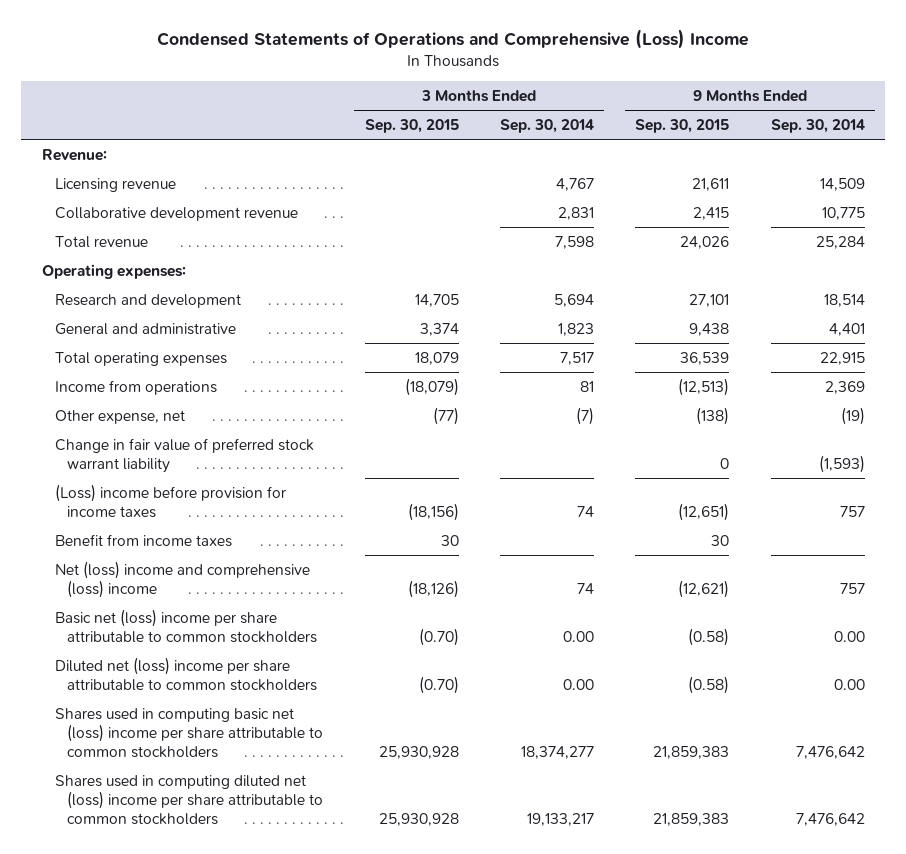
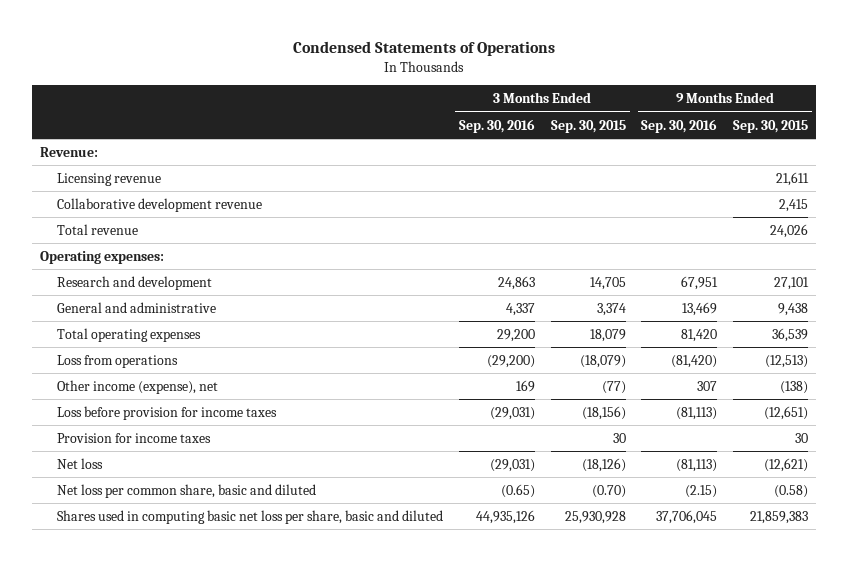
- Condensed Statements of Operations and Comprehensive (Loss) Income
+ Condensed Statements of Operations
- | 3 Months Ended Sep. 30, 2015 | 3 Months Ended Sep. 30, 2014 | 9 Months Ended Sep. 30, 2015 | 9 Months Ended Sep. 30, 2014
+ | 3 Months Ended Sep. 30, 2016 | 3 Months Ended Sep. 30, 2015 | 9 Months Ended Sep. 30, 2016 | 9 Months Ended Sep. 30, 2015
- Income from operations | (18,079) | 81 | (12,513) | 2,369
- Other expense, net | (77) | (7) | (138) | (19)
- Change in fair value of preferred stock warrant liability | | | 0 | (1,593)
- (Loss) income before provision for income taxes | (18,156) | 74 | (12,651) | 757
- Benefit from income taxes | 30 | | 30 |
- Net (loss) income and comprehensive (loss) income | (18,126) | 74 | (12,621) | 757
- Basic net (loss) income per share attributable to common stockholders | (0.70) | 0.00 | (0.58) | 0.00
- Diluted net (loss) income per share attributable to common stockholders | (0.70) | 0.00 | (0.58) | 0.00
- Shares used in computing basic net (loss) income per share attributable to common stockholders | 25,930,928 | 18,374,277 | 21,859,383 | 7,476,642
- Shares used in computing diluted net (loss) income per share attributable to common stockholders | 25,930,928 | 19,133,217 | 21,859,383 | 7,476,642
+ Loss from operations | (29,200) | (18,079) | (81,420) | (12,513)
+ Other income (expense), net | 169 | (77) | 307 | (138)
+ Loss before provision for income taxes | (29,031) | (18,156) | (81,113) | (12,651)
+ Provision for income taxes | | 30 | | 30
+ Net loss | (29,031) | (18,126) | (81,113) | (12,621)
+ Net loss per common share, basic and diluted | (0.65) | (0.70) | (2.15) | (0.58)
+ Shares used in computing basic net loss per share, basic and diluted | 44,935,126 | 25,930,928 | 37,706,045 | 21,859,383

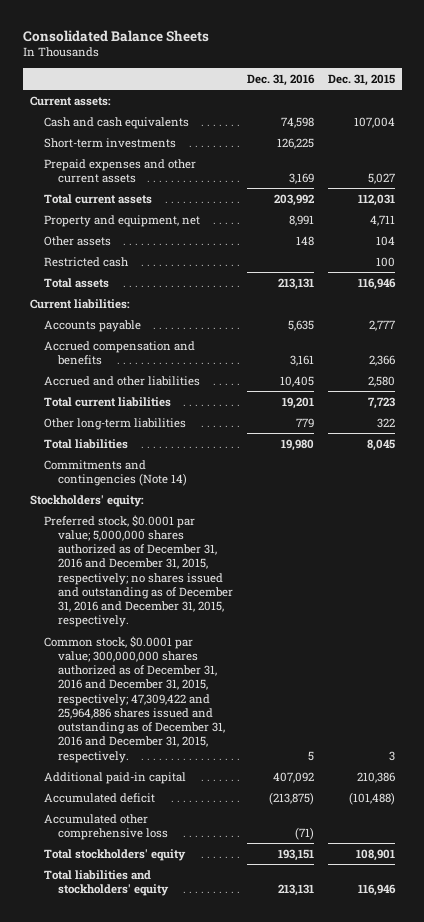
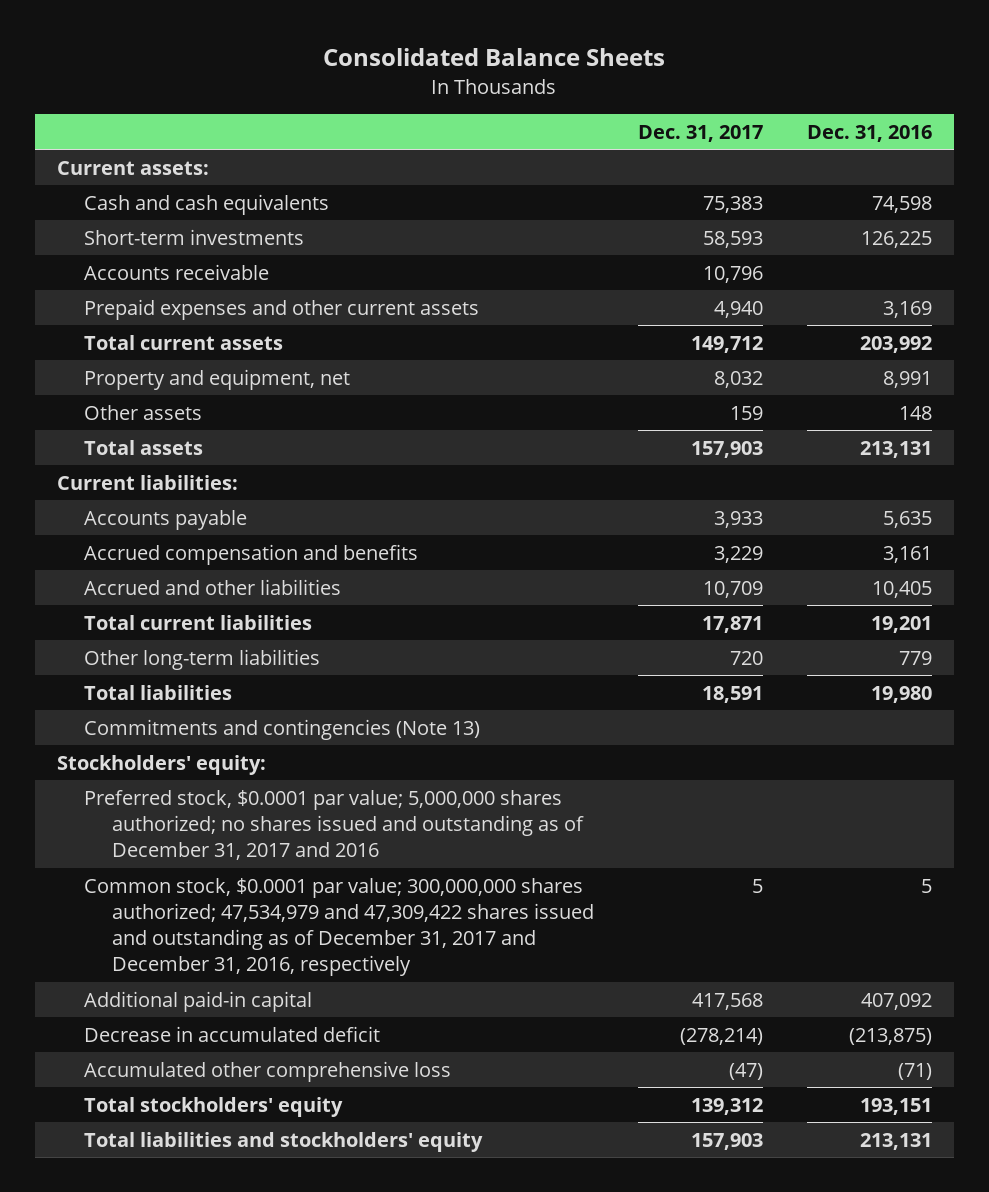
- | Dec. 31, 2016 | Dec. 31, 2015
+ | Dec. 31, 2017 | Dec. 31, 2016
+ Accounts receivable | 10,796 |
- Restricted cash | | 100
- Commitments and contingencies (Note 14)
+ Commitments and contingencies (Note 13)
- Preferred stock, $0.0001 par value; 5,000,000 shares authorized as of December 31, 2016 and December 31, 2015, respectively; no shares issued and outstanding as of December 31, 2016 and December 31, 2015, respectively.
- Common stock, $0.0001 par value; 300,000,000 shares authorized as of December 31, 2016 and December 31, 2015, respectively; 47,309,422 and 25,964,886 shares issued and outstanding as of December 31, 2016 and December 31, 2015, respectively. | 5 | 3
+ Preferred stock, $0.0001 par value; 5,000,000 shares authorized; no shares issued and outstanding as of December 31, 2017 and 2016
+ Common stock, $0.0001 par value; 300,000,000 shares authorized; 47,534,979 and 47,309,422 shares issued and outstanding as of December 31, 2017 and December 31, 2016, respectively | 5 | 5
- Accumulated deficit | (213,875) | (101,488)
+ Decrease in accumulated deficit | (278,214) | (213,875)

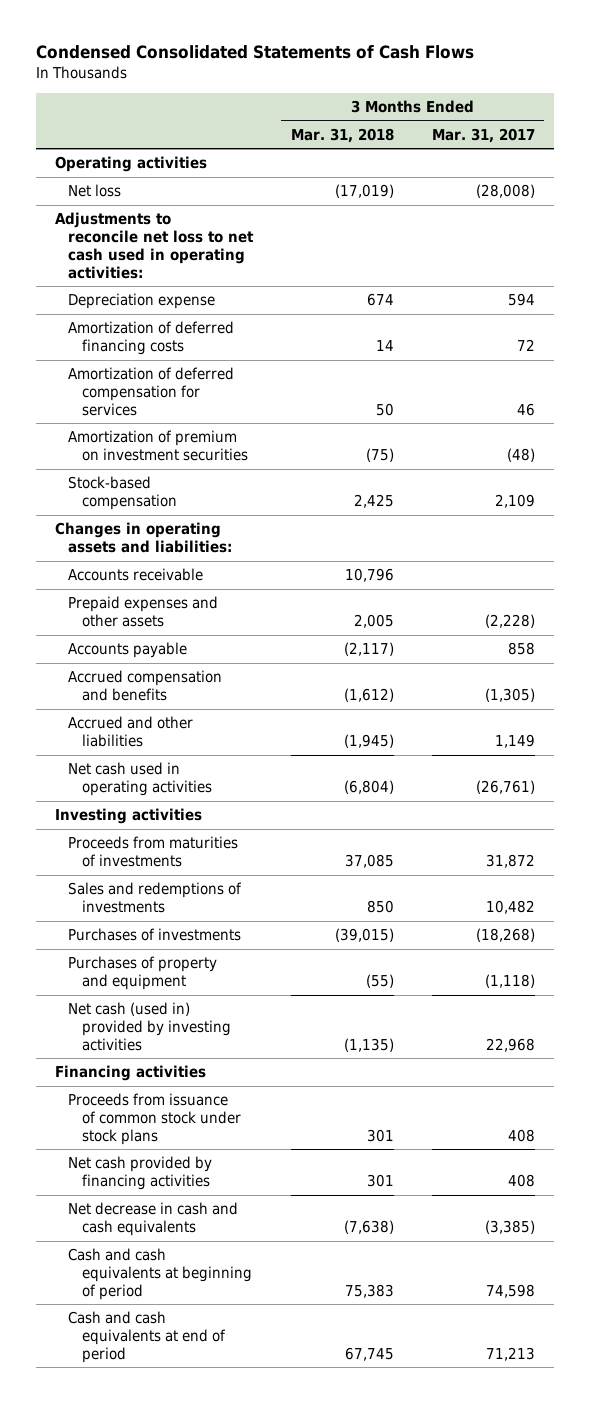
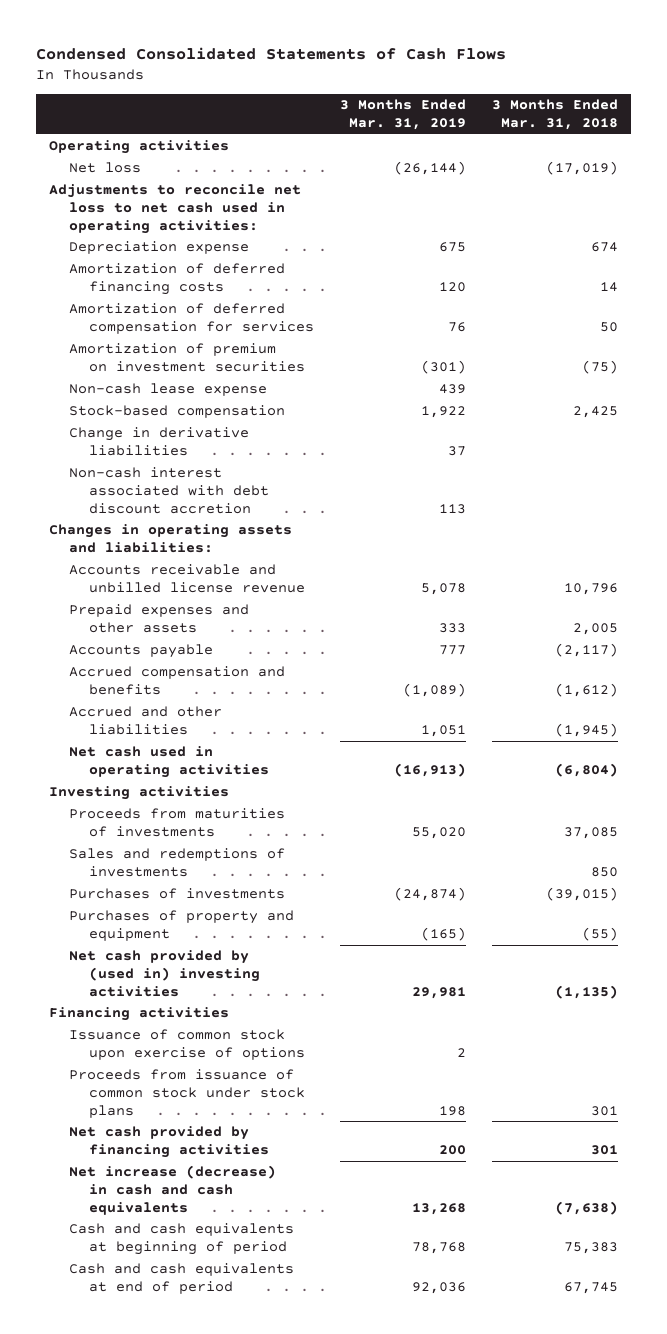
- | 3 Months Ended Mar. 31, 2018 | 3 Months Ended Mar. 31, 2017
+ | 3 Months Ended Mar. 31, 2019 | 3 Months Ended Mar. 31, 2018
+ Non-cash lease expense | 439 |
+ Change in derivative liabilities | 37 |
+ Non-cash interest associated with debt discount accretion | 113 |
- Accounts receivable | 10,796 |
+ Accounts receivable and unbilled license revenue | 5,078 | 10,796
- Net cash (used in) provided by investing activities | (1,135) | 22,968
+ Net cash provided by (used in) investing activities | 29,981 | (1,135)
+ Issuance of common stock upon exercise of options | 2 |
- Net decrease in cash and cash equivalents | (7,638) | (3,385)
+ Net increase (decrease) in cash and cash equivalents | 13,268 | (7,638)

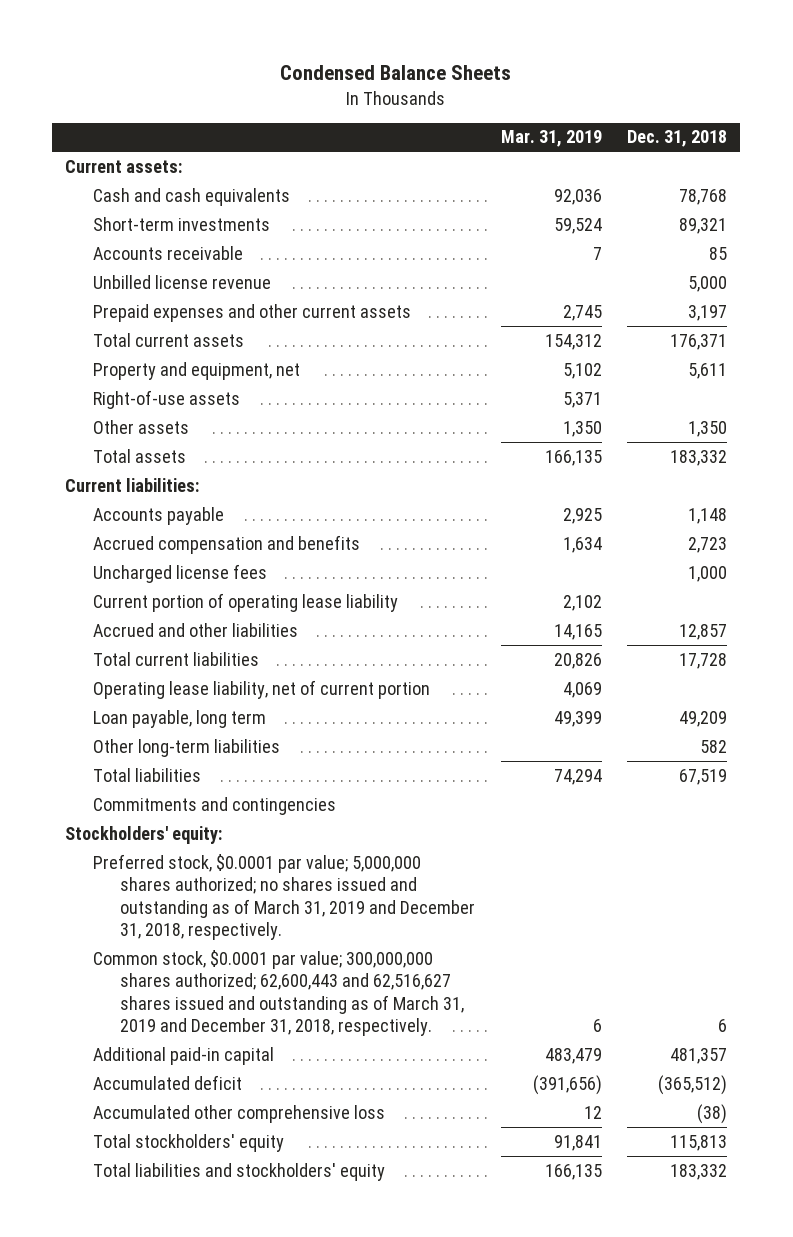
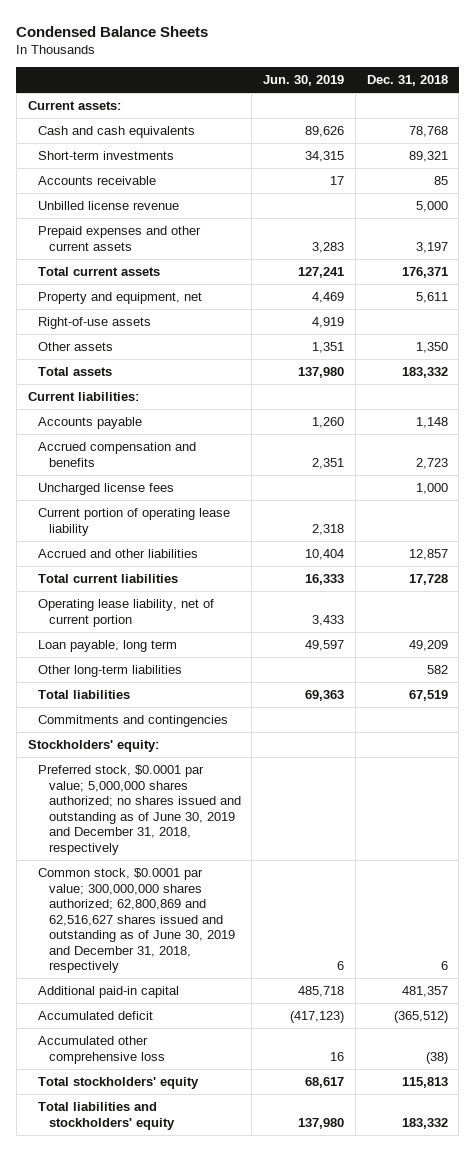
- | Mar. 31, 2019 | Dec. 31, 2018
+ | Jun. 30, 2019 | Dec. 31, 2018
- Preferred stock, $0.0001 par value; 5,000,000 shares authorized; no shares issued and outstanding as of March 31, 2019 and December 31, 2018, respectively.
- Common stock, $0.0001 par value; 300,000,000 shares authorized; 62,600,443 and 62,516,627 shares issued and outstanding as of March 31, 2019 and December 31, 2018, respectively. | 6 | 6
+ Preferred stock, $0.0001 par value; 5,000,000 shares authorized; no shares issued and outstanding as of June 30, 2019 and December 31, 2018, respectively
+ Common stock, $0.0001 par value; 300,000,000 shares authorized; 62,800,869 and 62,516,627 shares issued and outstanding as of June 30, 2019 and December 31, 2018, respectively | 6 | 6

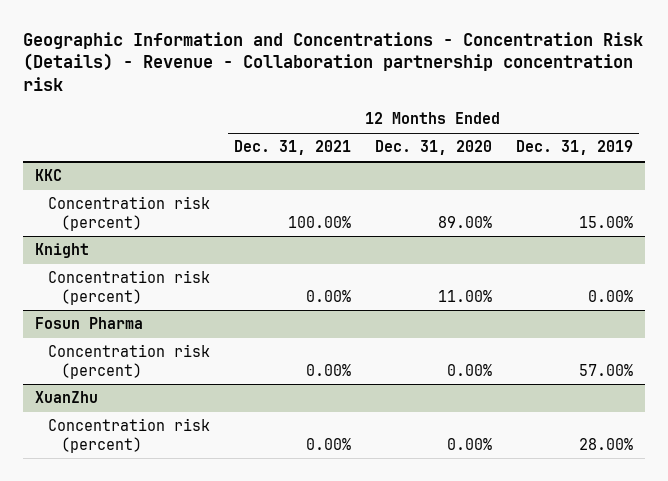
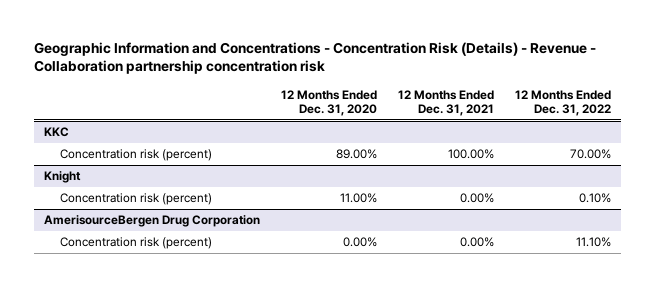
- | 12 Months Ended Dec. 31, 2021 | 12 Months Ended Dec. 31, 2020 | 12 Months Ended Dec. 31, 2019
+ | 12 Months Ended Dec. 31, 2020 | 12 Months Ended Dec. 31, 2021 | 12 Months Ended Dec. 31, 2022
- Fosun Pharma
- Concentration risk (percent) | 0.00% | 0.00% | 57.00%
- XuanZhu
+ AmerisourceBergen Drug Corporation

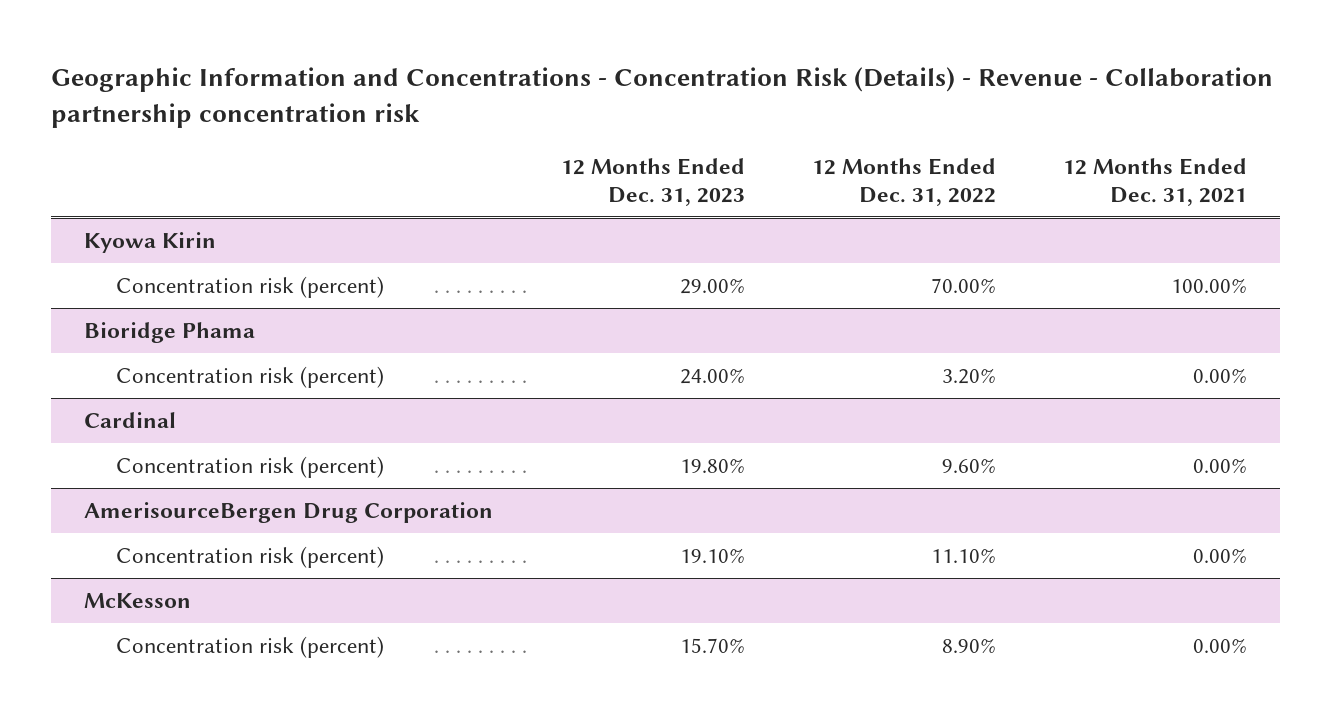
- | 12 Months Ended Dec. 31, 2020 | 12 Months Ended Dec. 31, 2021 | 12 Months Ended Dec. 31, 2022
+ | 12 Months Ended Dec. 31, 2023 | 12 Months Ended Dec. 31, 2022 | 12 Months Ended Dec. 31, 2021
- KKC
+ Kyowa Kirin
- Knight
- Concentration risk (percent) | 11.00% | 0.00% | 0.10%
+ Bioridge Phama
+ Concentration risk (percent) | 24.00% | 3.20% | 0.00%
+ Cardinal
+ Concentration risk (percent) | 19.80% | 9.60% | 0.00%
+ McKesson
+ Concentration risk (percent) | 15.70% | 8.90% | 0.00%

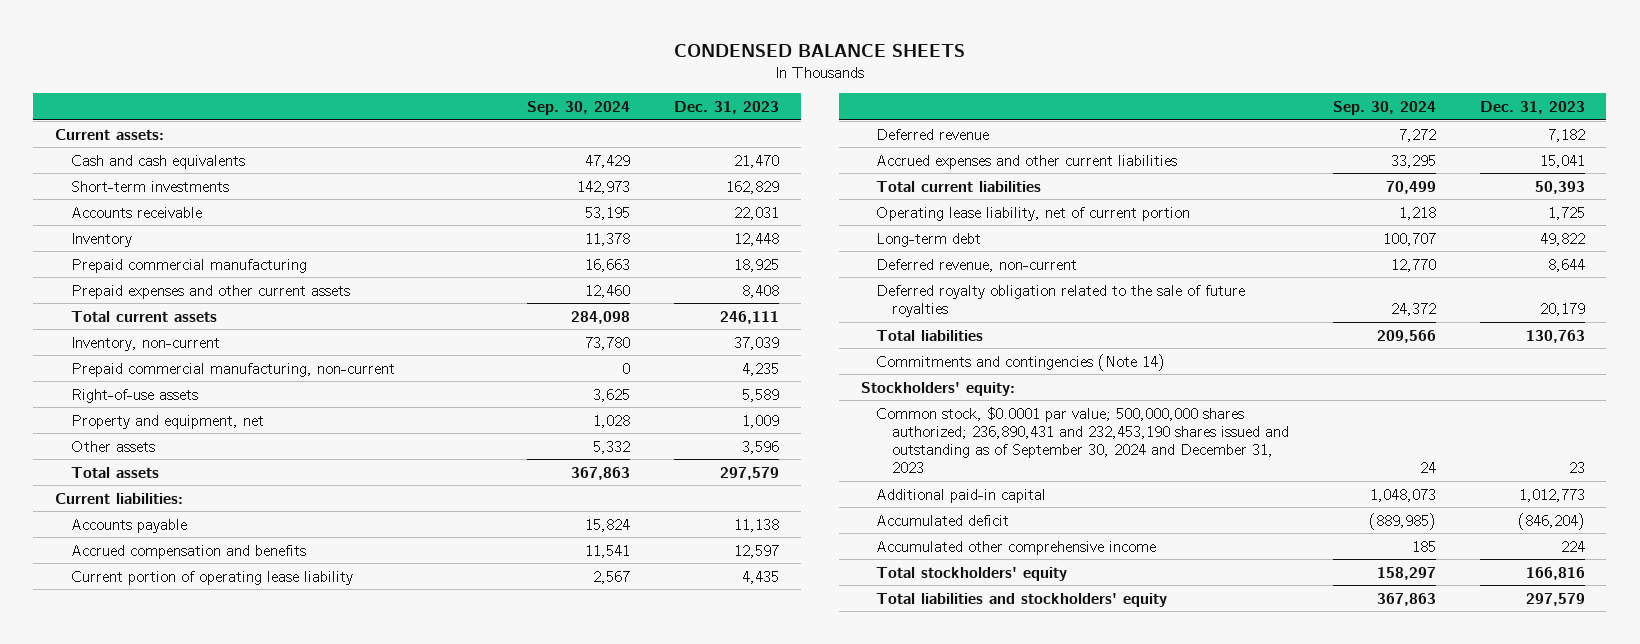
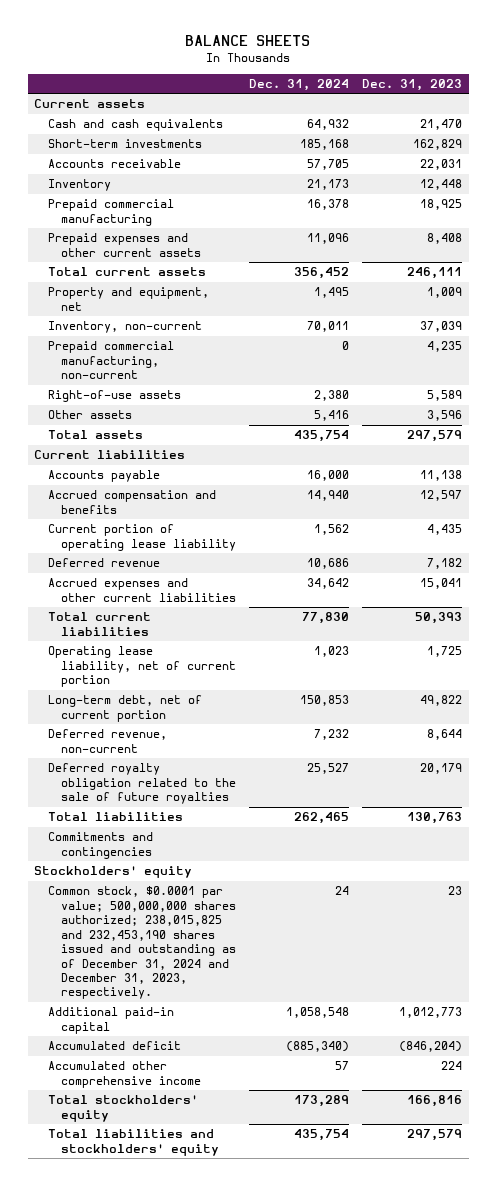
- CONDENSED BALANCE SHEETS
+ BALANCE SHEETS
- | Sep. 30, 2024 | Dec. 31, 2023
+ | Dec. 31, 2024 | Dec. 31, 2023
- Current assets:
+ Current assets
moved up: Property and equipment, net | 1,495 | 1,009
- Current liabilities:
+ Current liabilities
- Long-term debt | 100,707 | 49,822
+ Long-term debt, net of current portion | 150,853 | 49,822
- Commitments and contingencies (Note 14)
- Stockholders' equity:
- Common stock, $0.0001 par value; 500,000,000 shares authorized; 236,890,431 and 232,453,190 shares issued and outstanding as of September 30, 2024 and December 31, 2023 | 24 | 23
+ Commitments and contingencies
+ Stockholders' equity
+ Common stock, $0.0001 par value; 500,000,000 shares authorized; 238,015,825 and 232,453,190 shares issued and outstanding as of December 31, 2024 and December 31, 2023, respectively. | 24 | 23

